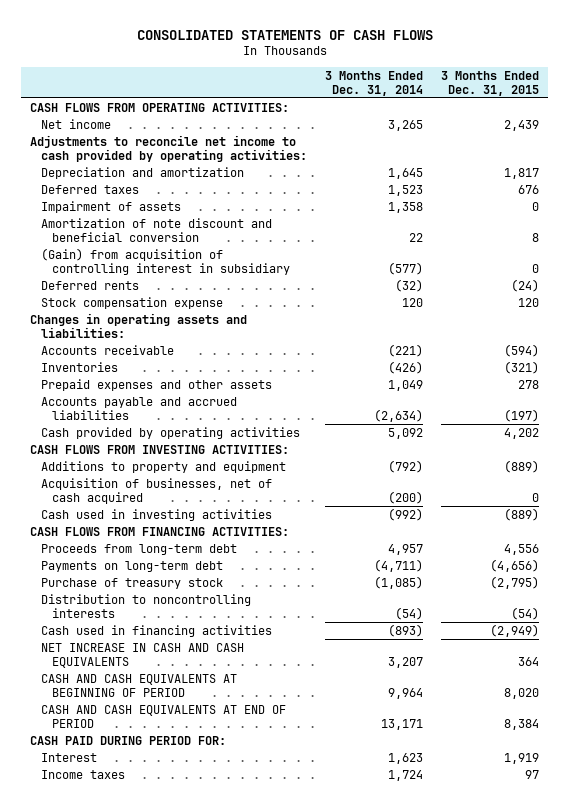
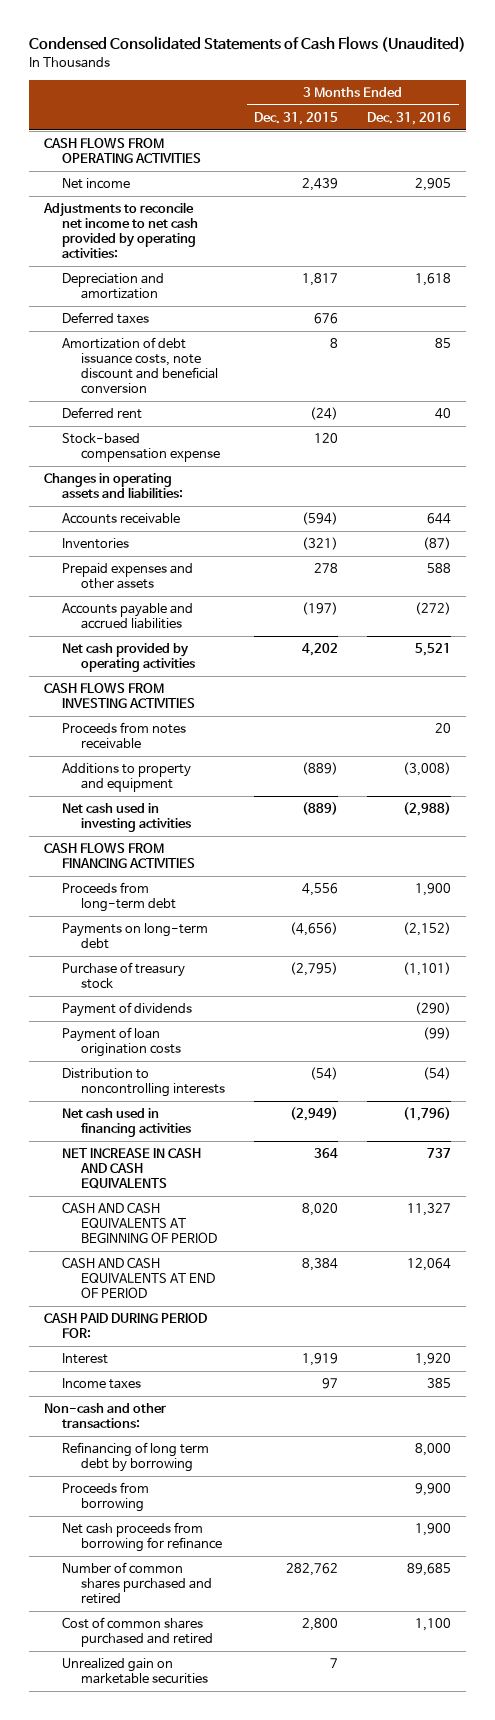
- CONSOLIDATED STATEMENTS OF CASH FLOWS
+ Condensed Consolidated Statements of Cash Flows (Unaudited)
- | 3 Months Ended Dec. 31, 2014 | 3 Months Ended Dec. 31, 2015
+ | 3 Months Ended Dec. 31, 2015 | 3 Months Ended Dec. 31, 2016
- CASH FLOWS FROM OPERATING ACTIVITIES:
+ CASH FLOWS FROM OPERATING ACTIVITIES
- Adjustments to reconcile net income to cash provided by operating activities:
+ Adjustments to reconcile net income to net cash provided by operating activities:
- Impairment of assets | 1,358 | 0
- Amortization of note discount and beneficial conversion | 22 | 8
- (Gain) from acquisition of controlling interest in subsidiary | (577) | 0
- Deferred rents | (32) | (24)
- Stock compensation expense | 120 | 120
+ Amortization of debt issuance costs, note discount and beneficial conversion | 8 | 85
+ Deferred rent | (24) | 40
+ Stock-based compensation expense | 120 |
- Cash provided by operating activities | 5,092 | 4,202
- CASH FLOWS FROM INVESTING ACTIVITIES:
+ Net cash provided by operating activities | 4,202 | 5,521
+ CASH FLOWS FROM INVESTING ACTIVITIES
+ Proceeds from notes receivable | | 20
- Acquisition of businesses, net of cash acquired | (200) | 0
- Cash used in investing activities | (992) | (889)
- CASH FLOWS FROM FINANCING ACTIVITIES:
+ Net cash used in investing activities | (889) | (2,988)
+ CASH FLOWS FROM FINANCING ACTIVITIES
+ Payment of dividends | | (290)
+ Payment of loan origination costs | | (99)
- Cash used in financing activities | (893) | (2,949)
+ Net cash used in financing activities | (2,949) | (1,796)
+ Non-cash and other transactions:
+ Refinancing of long term debt by borrowing | | 8,000
+ Proceeds from borrowing | | 9,900
+ Net cash proceeds from borrowing for refinance | | 1,900
+ Number of common shares purchased and retired | 282,762 | 89,685
+ Cost of common shares purchased and retired | 2,800 | 1,100
+ Unrealized gain on marketable securities | 7 |

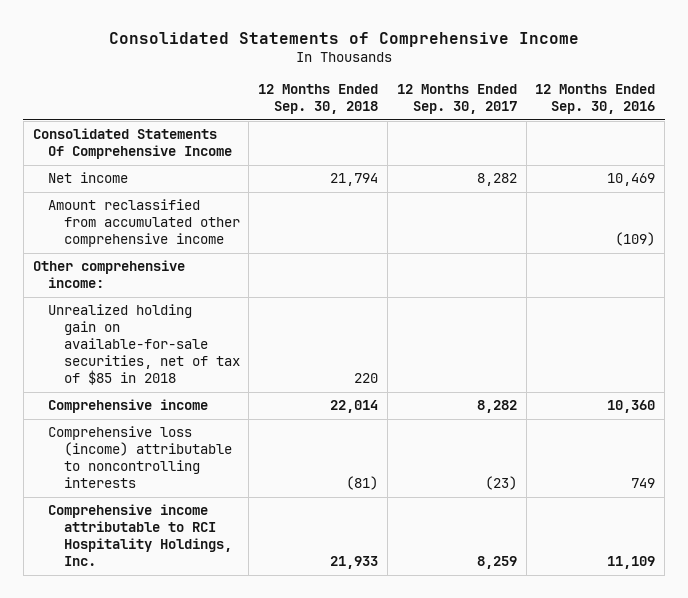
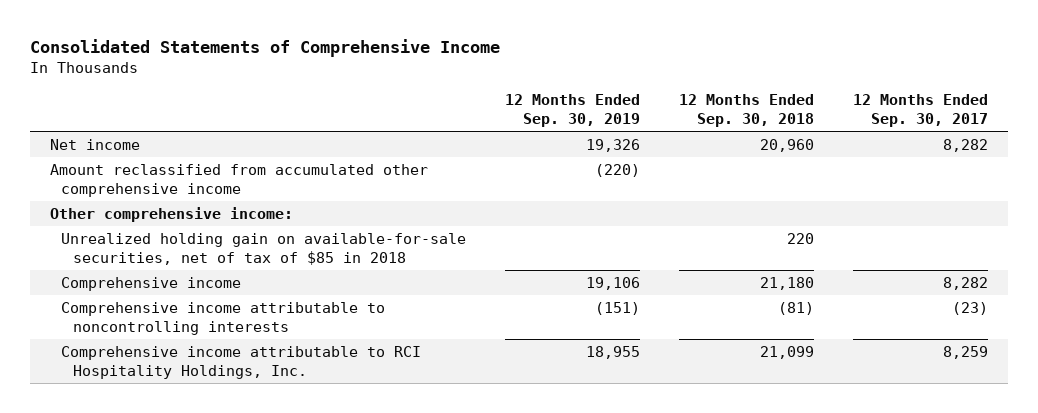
- | 12 Months Ended Sep. 30, 2018 | 12 Months Ended Sep. 30, 2017 | 12 Months Ended Sep. 30, 2016
+ | 12 Months Ended Sep. 30, 2019 | 12 Months Ended Sep. 30, 2018 | 12 Months Ended Sep. 30, 2017
- Consolidated Statements Of Comprehensive Income
- Net income | 21,794 | 8,282 | 10,469
+ Net income | 19,326 | 20,960 | 8,282
- Comprehensive income | 22,014 | 8,282 | 10,360
- Comprehensive loss (income) attributable to noncontrolling interests | (81) | (23) | 749
- Comprehensive income attributable to RCI Hospitality Holdings, Inc. | 21,933 | 8,259 | 11,109
+ Comprehensive income | 19,106 | 21,180 | 8,282
+ Comprehensive income attributable to noncontrolling interests | (151) | (81) | (23)
+ Comprehensive income attributable to RCI Hospitality Holdings, Inc. | 18,955 | 21,099 | 8,259

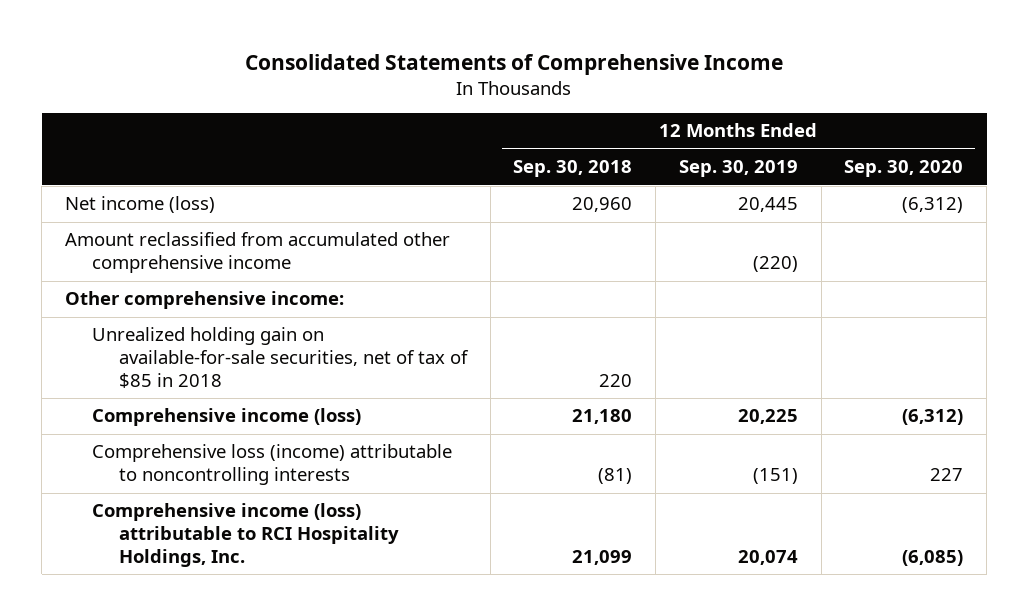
- | 12 Months Ended Sep. 30, 2019 | 12 Months Ended Sep. 30, 2018 | 12 Months Ended Sep. 30, 2017
+ | 12 Months Ended Sep. 30, 2018 | 12 Months Ended Sep. 30, 2019 | 12 Months Ended Sep. 30, 2020
- Net income | 19,326 | 20,960 | 8,282
+ Net income (loss) | 20,960 | 20,445 | (6,312)
- Comprehensive income | 19,106 | 21,180 | 8,282
- Comprehensive income attributable to noncontrolling interests | (151) | (81) | (23)
- Comprehensive income attributable to RCI Hospitality Holdings, Inc. | 18,955 | 21,099 | 8,259
+ Comprehensive income (loss) | 21,180 | 20,225 | (6,312)
+ Comprehensive loss (income) attributable to noncontrolling interests | (81) | (151) | 227
+ Comprehensive income (loss) attributable to RCI Hospitality Holdings, Inc. | 21,099 | 20,074 | (6,085)

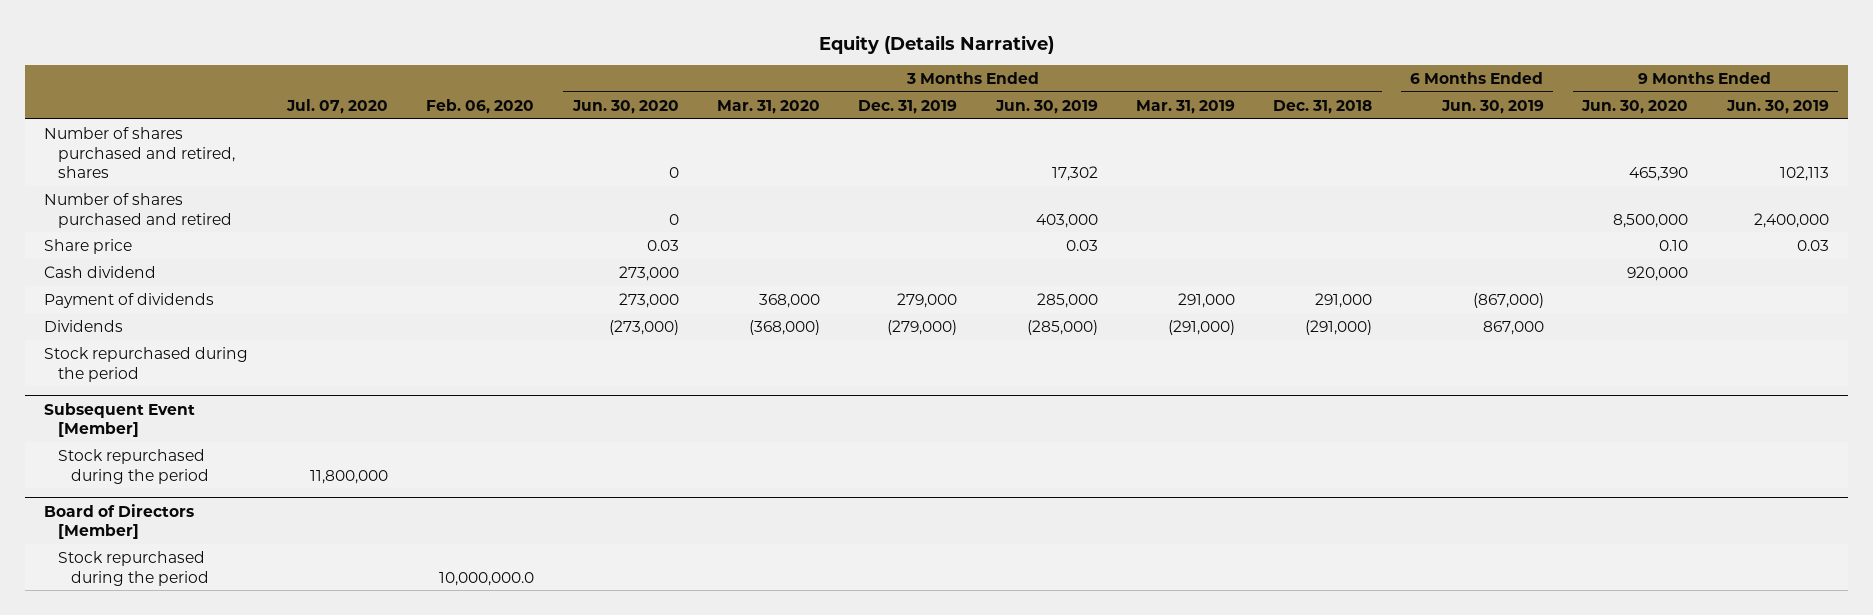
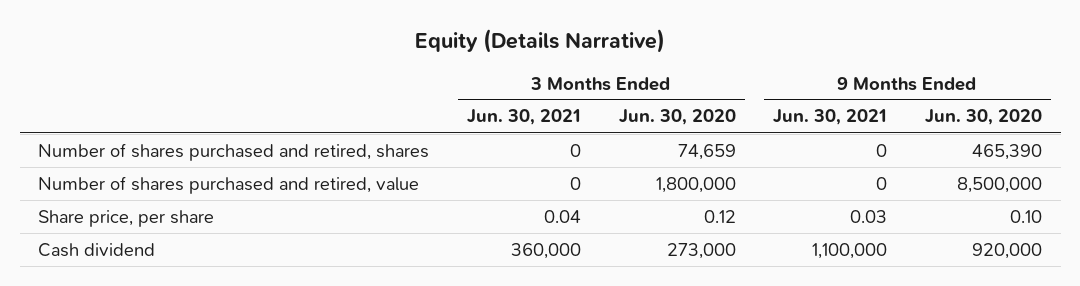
- | Jul. 07, 2020 | Feb. 06, 2020 | 3 Months Ended Jun. 30, 2020 | 3 Months Ended Mar. 31, 2020 | 3 Months Ended Dec. 31, 2019 | 3 Months Ended Jun. 30, 2019 | 3 Months Ended Mar. 31, 2019 | 3 Months Ended Dec. 31, 2018 | 6 Months Ended Jun. 30, 2019 | 9 Months Ended Jun. 30, 2020 | 9 Months Ended Jun. 30, 2019
+ | 3 Months Ended Jun. 30, 2021 | 3 Months Ended Jun. 30, 2020 | 9 Months Ended Jun. 30, 2021 | 9 Months Ended Jun. 30, 2020
- Number of shares purchased and retired, shares | | | 0 | | | 17,302 | | | | 465,390 | 102,113
- Number of shares purchased and retired | | | 0 | | | 403,000 | | | | 8,500,000 | 2,400,000
- Share price | | | 0.03 | | | 0.03 | | | | 0.10 | 0.03
+ Number of shares purchased and retired, shares | 0 | 74,659 | 0 | 465,390
+ Number of shares purchased and retired, value | 0 | 1,800,000 | 0 | 8,500,000
+ Share price, per share | 0.04 | 0.12 | 0.03 | 0.10
- Payment of dividends | | | 273,000 | 368,000 | 279,000 | 285,000 | 291,000 | 291,000 | (867,000) | |
- Dividends | | | (273,000) | (368,000) | (279,000) | (285,000) | (291,000) | (291,000) | 867,000 | |
- Stock repurchased during the period
- Subsequent Event [Member]
- Stock repurchased during the period | 11,800,000 | | | | | | | | | |
- Board of Directors [Member]
- Stock repurchased during the period | | 10,000,000.0 | | | | | | | | |

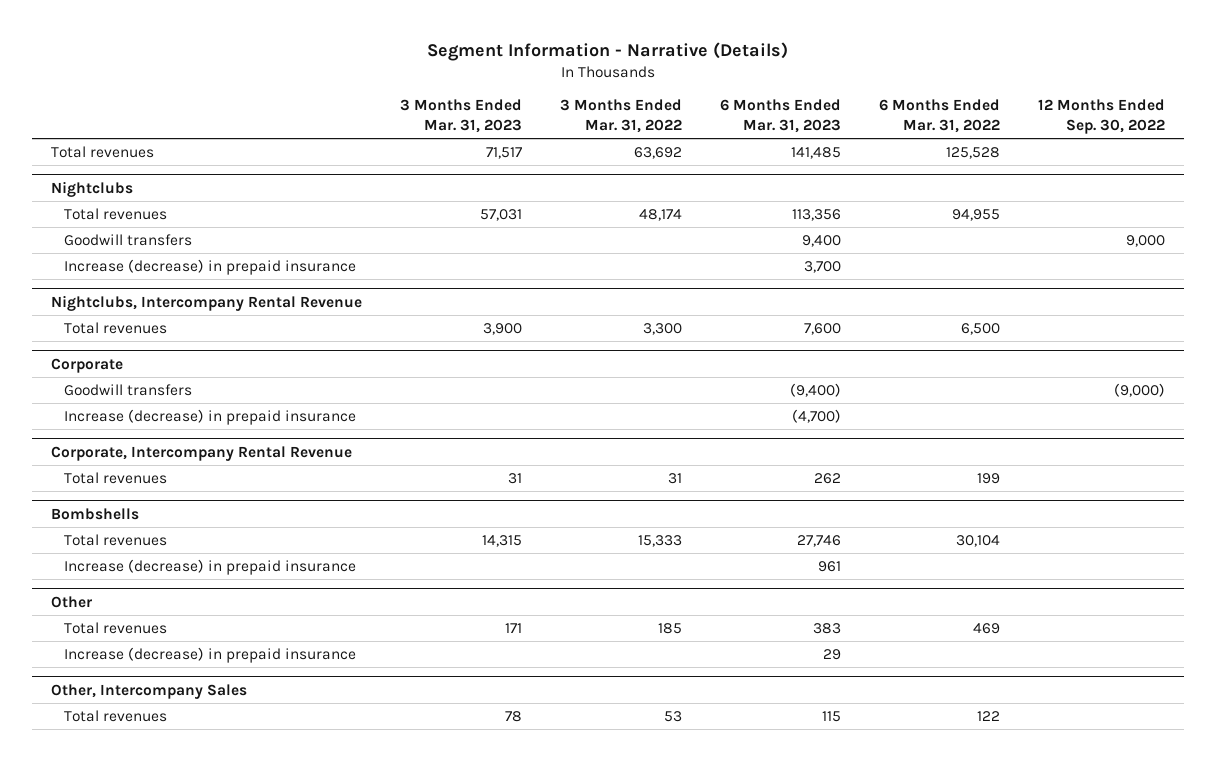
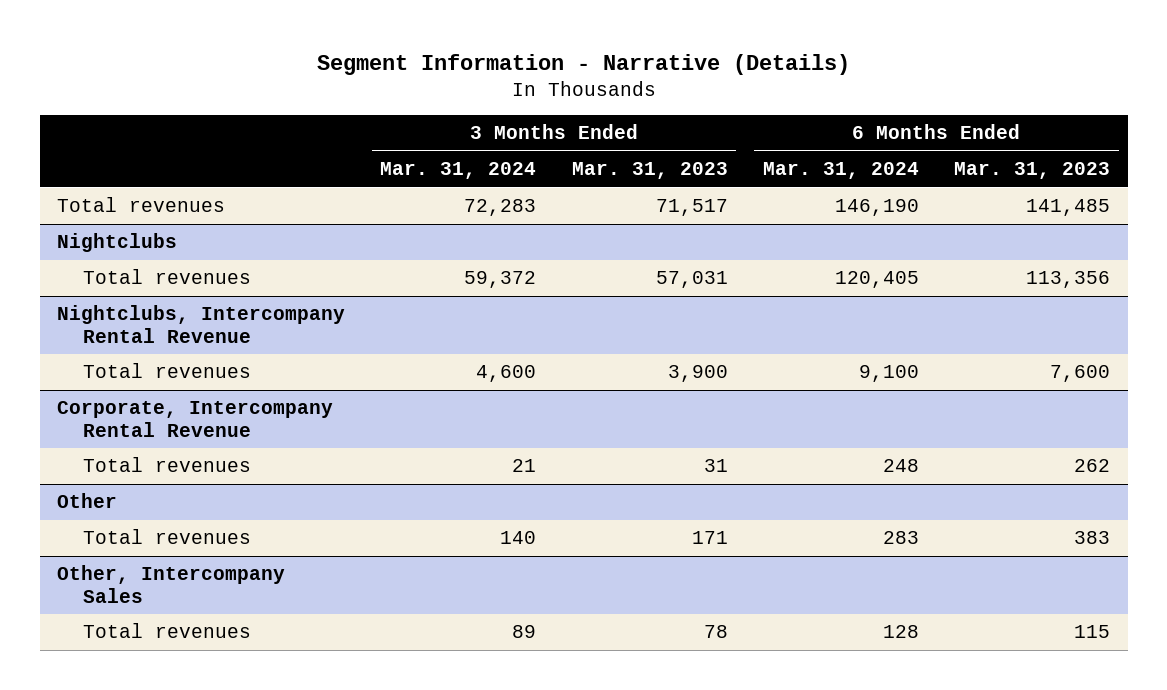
- | 3 Months Ended Mar. 31, 2023 | 3 Months Ended Mar. 31, 2022 | 6 Months Ended Mar. 31, 2023 | 6 Months Ended Mar. 31, 2022 | 12 Months Ended Sep. 30, 2022
+ | 3 Months Ended Mar. 31, 2024 | 3 Months Ended Mar. 31, 2023 | 6 Months Ended Mar. 31, 2024 | 6 Months Ended Mar. 31, 2023
@ Nightclubs
- Goodwill transfers | | | 9,400 | | 9,000
- Increase (decrease) in prepaid insurance | | | 3,700 | |
- Corporate
- Goodwill transfers | | | (9,400) | | (9,000)
- Increase (decrease) in prepaid insurance | | | (4,700) | |
- Bombshells
- Total revenues | 14,315 | 15,333 | 27,746 | 30,104 |
- Increase (decrease) in prepaid insurance | | | 961 | |
@ Other
- Increase (decrease) in prepaid insurance | | | 29 | |

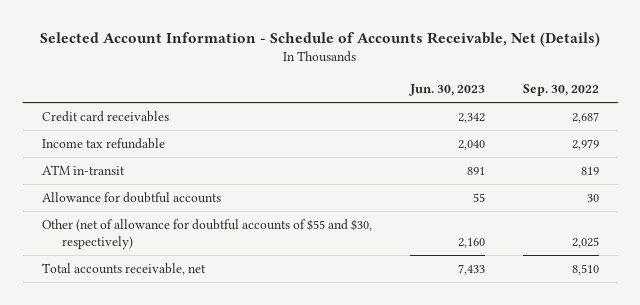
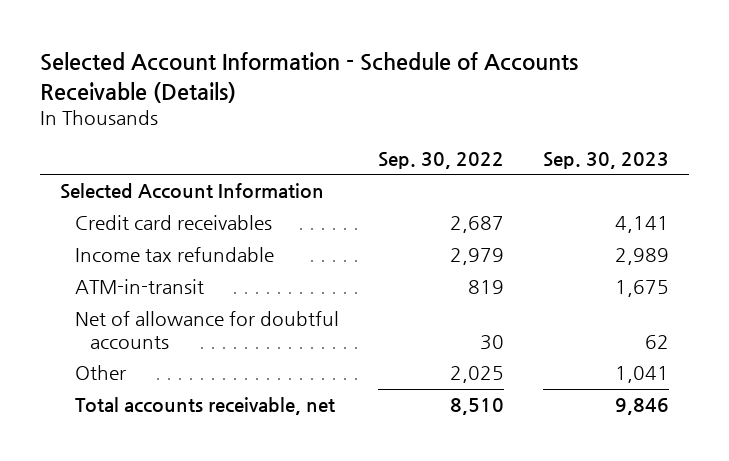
- Selected Account Information - Schedule of Accounts Receivable, Net (Details)
+ Selected Account Information - Schedule of Accounts Receivable (Details)
- | Jun. 30, 2023 | Sep. 30, 2022
+ | Sep. 30, 2022 | Sep. 30, 2023
+ Selected Account Information
- ATM in-transit | 891 | 819
- Allowance for doubtful accounts | 55 | 30
- Other (net of allowance for doubtful accounts of $55 and $30, respectively) | 2,160 | 2,025
+ ATM-in-transit | 819 | 1,675
+ Net of allowance for doubtful accounts | 30 | 62
+ Other | 2,025 | 1,041

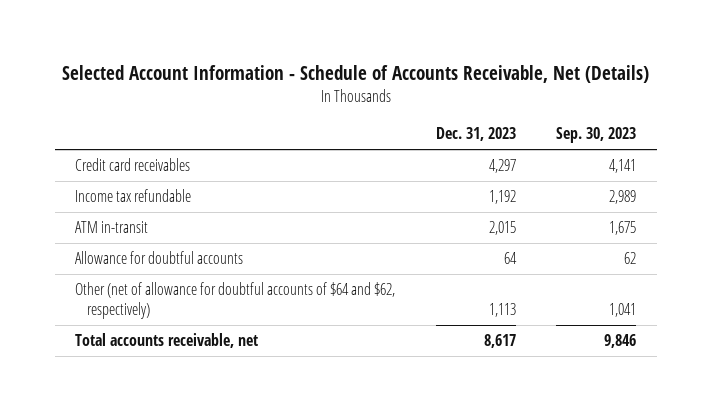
- Selected Account Information - Schedule of Accounts Receivable (Details)
+ Selected Account Information - Schedule of Accounts Receivable, Net (Details)
- | Sep. 30, 2022 | Sep. 30, 2023
+ | Dec. 31, 2023 | Sep. 30, 2023
- Selected Account Information
- ATM-in-transit | 819 | 1,675
- Net of allowance for doubtful accounts | 30 | 62
- Other | 2,025 | 1,041
+ ATM in-transit | 2,015 | 1,675
+ Allowance for doubtful accounts | 64 | 62
+ Other (net of allowance for doubtful accounts of $64 and $62, respectively) | 1,113 | 1,041

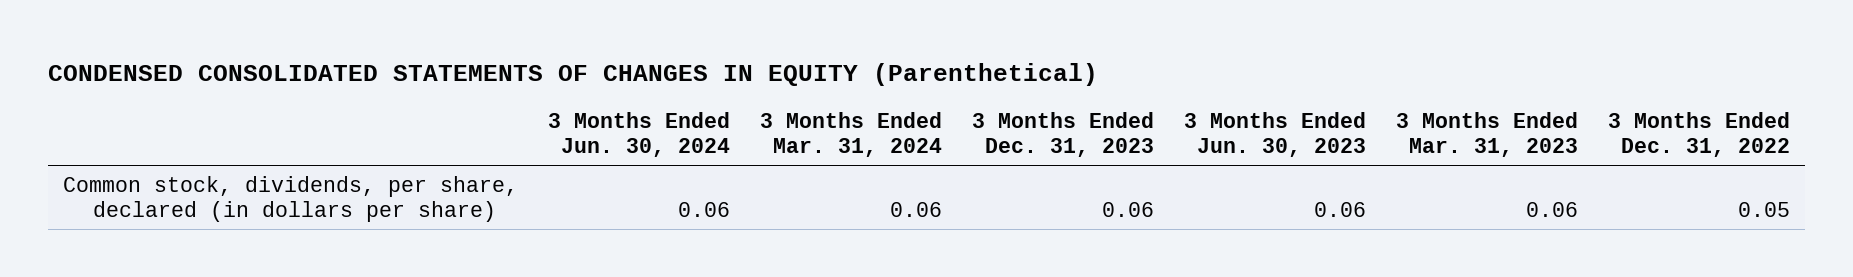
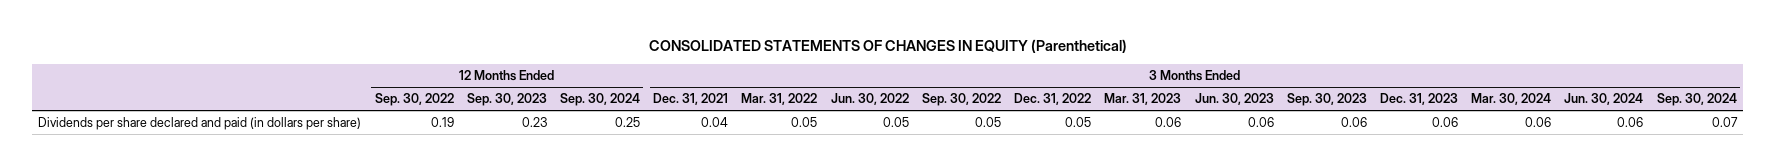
- CONDENSED CONSOLIDATED STATEMENTS OF CHANGES IN EQUITY (Parenthetical)
+ CONSOLIDATED STATEMENTS OF CHANGES IN EQUITY (Parenthetical)
- | 3 Months Ended Jun. 30, 2024 | 3 Months Ended Mar. 31, 2024 | 3 Months Ended Dec. 31, 2023 | 3 Months Ended Jun. 30, 2023 | 3 Months Ended Mar. 31, 2023 | 3 Months Ended Dec. 31, 2022
+ | 12 Months Ended Sep. 30, 2022 | 12 Months Ended Sep. 30, 2023 | 12 Months Ended Sep. 30, 2024 | 3 Months Ended Dec. 31, 2021 | 3 Months Ended Mar. 31, 2022 | 3 Months Ended Jun. 30, 2022 | 3 Months Ended Sep. 30, 2022 | 3 Months Ended Dec. 31, 2022 | 3 Months Ended Mar. 31, 2023 | 3 Months Ended Jun. 30, 2023 | 3 Months Ended Sep. 30, 2023 | 3 Months Ended Dec. 31, 2023 | 3 Months Ended Mar. 30, 2024 | 3 Months Ended Jun. 30, 2024 | 3 Months Ended Sep. 30, 2024
- Common stock, dividends, per share, declared (in dollars per share) | 0.06 | 0.06 | 0.06 | 0.06 | 0.06 | 0.05
+ Dividends per share declared and paid (in dollars per share) | 0.19 | 0.23 | 0.25 | 0.04 | 0.05 | 0.05 | 0.05 | 0.05 | 0.06 | 0.06 | 0.06 | 0.06 | 0.06 | 0.06 | 0.07

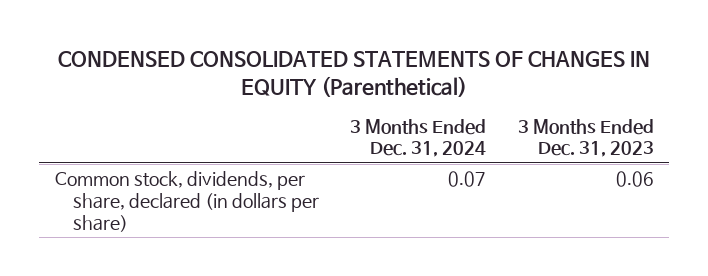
- CONSOLIDATED STATEMENTS OF CHANGES IN EQUITY (Parenthetical)
+ CONDENSED CONSOLIDATED STATEMENTS OF CHANGES IN EQUITY (Parenthetical)
- | 12 Months Ended Sep. 30, 2022 | 12 Months Ended Sep. 30, 2023 | 12 Months Ended Sep. 30, 2024 | 3 Months Ended Dec. 31, 2021 | 3 Months Ended Mar. 31, 2022 | 3 Months Ended Jun. 30, 2022 | 3 Months Ended Sep. 30, 2022 | 3 Months Ended Dec. 31, 2022 | 3 Months Ended Mar. 31, 2023 | 3 Months Ended Jun. 30, 2023 | 3 Months Ended Sep. 30, 2023 | 3 Months Ended Dec. 31, 2023 | 3 Months Ended Mar. 30, 2024 | 3 Months Ended Jun. 30, 2024 | 3 Months Ended Sep. 30, 2024
+ | 3 Months Ended Dec. 31, 2024 | 3 Months Ended Dec. 31, 2023
- Dividends per share declared and paid (in dollars per share) | 0.19 | 0.23 | 0.25 | 0.04 | 0.05 | 0.05 | 0.05 | 0.05 | 0.06 | 0.06 | 0.06 | 0.06 | 0.06 | 0.06 | 0.07
+ Common stock, dividends, per share, declared (in dollars per share) | 0.07 | 0.06

